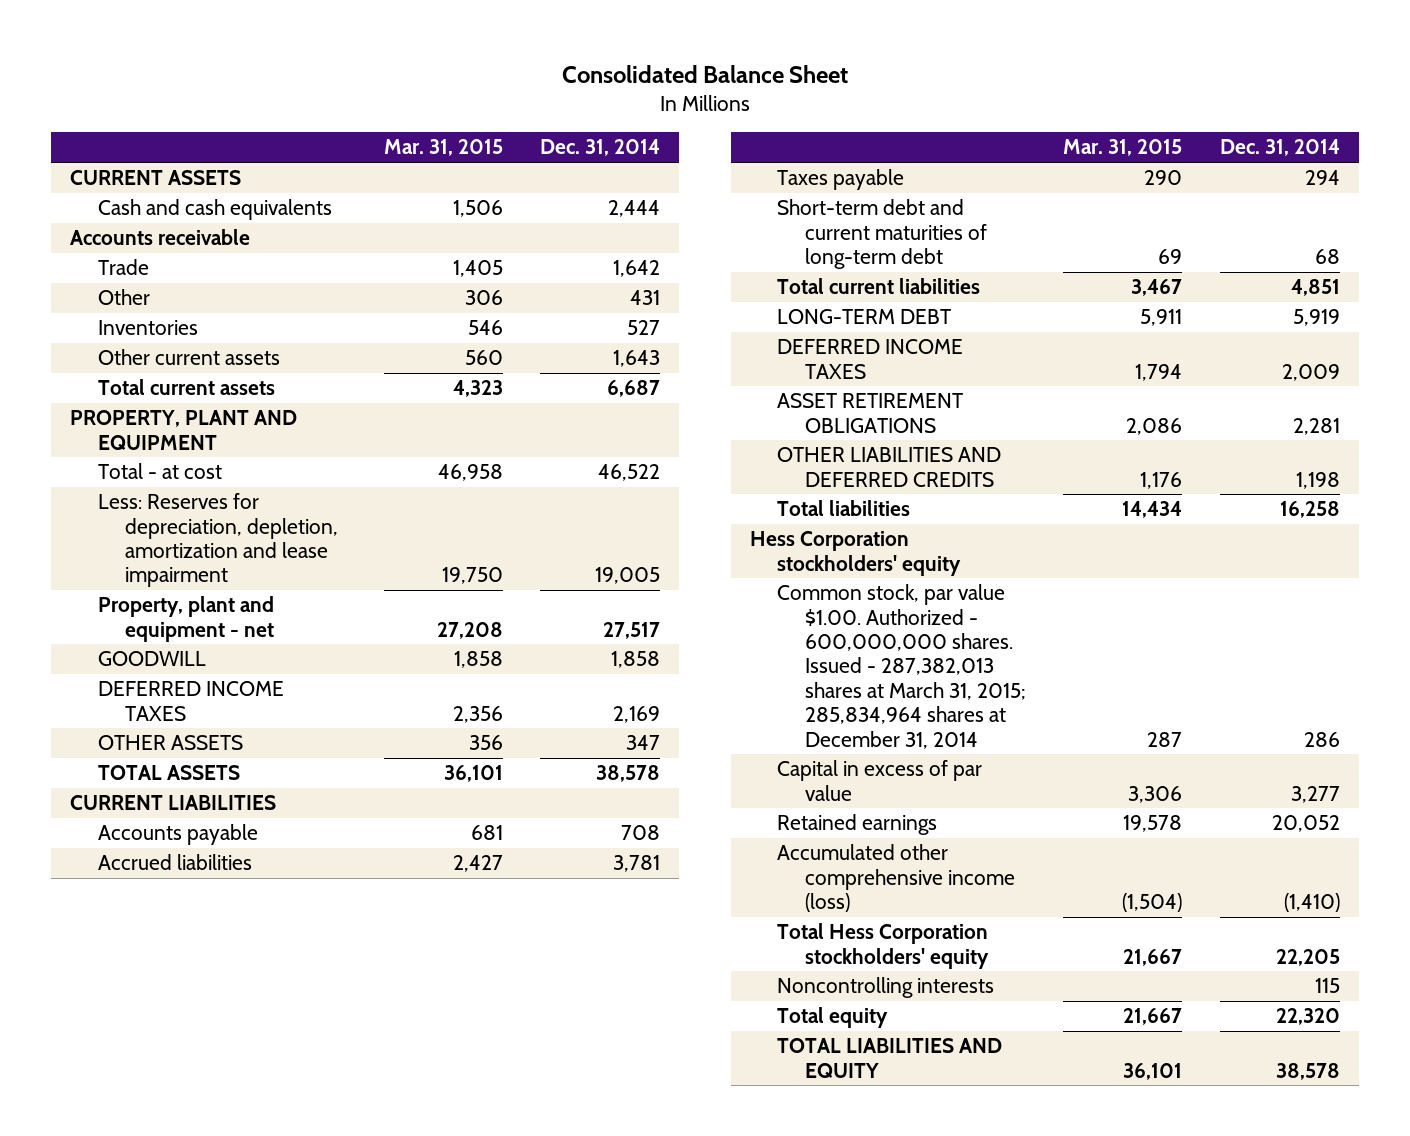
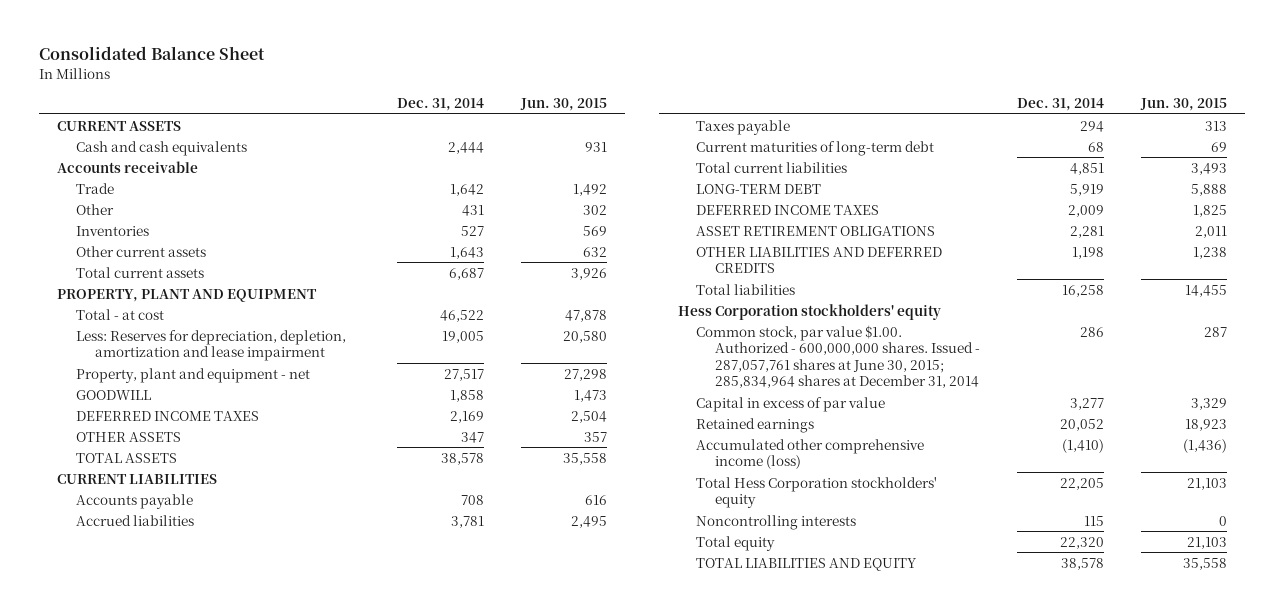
- | Mar. 31, 2015 | Dec. 31, 2014
+ | Dec. 31, 2014 | Jun. 30, 2015
- Short-term debt and current maturities of long-term debt | 69 | 68
+ Current maturities of long-term debt | 68 | 69
- Common stock, par value $1.00. Authorized - 600,000,000 shares. Issued - 287,382,013 shares at March 31, 2015; 285,834,964 shares at December 31, 2014 | 287 | 286
+ Common stock, par value $1.00. Authorized - 600,000,000 shares. Issued - 287,057,761 shares at June 30, 2015; 285,834,964 shares at December 31, 2014 | 286 | 287

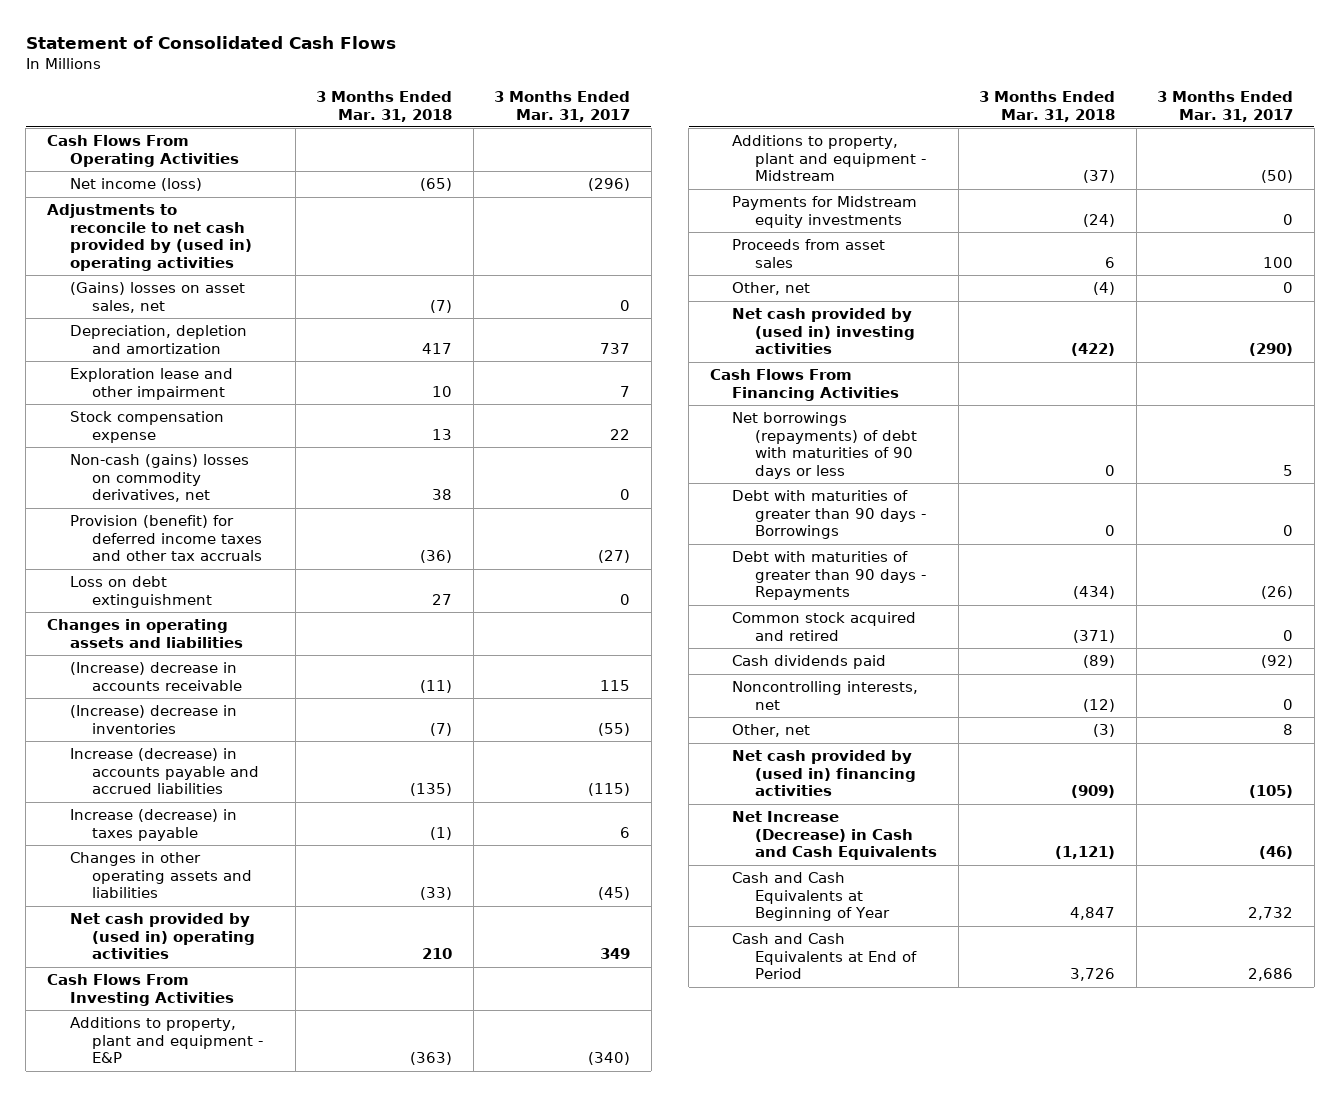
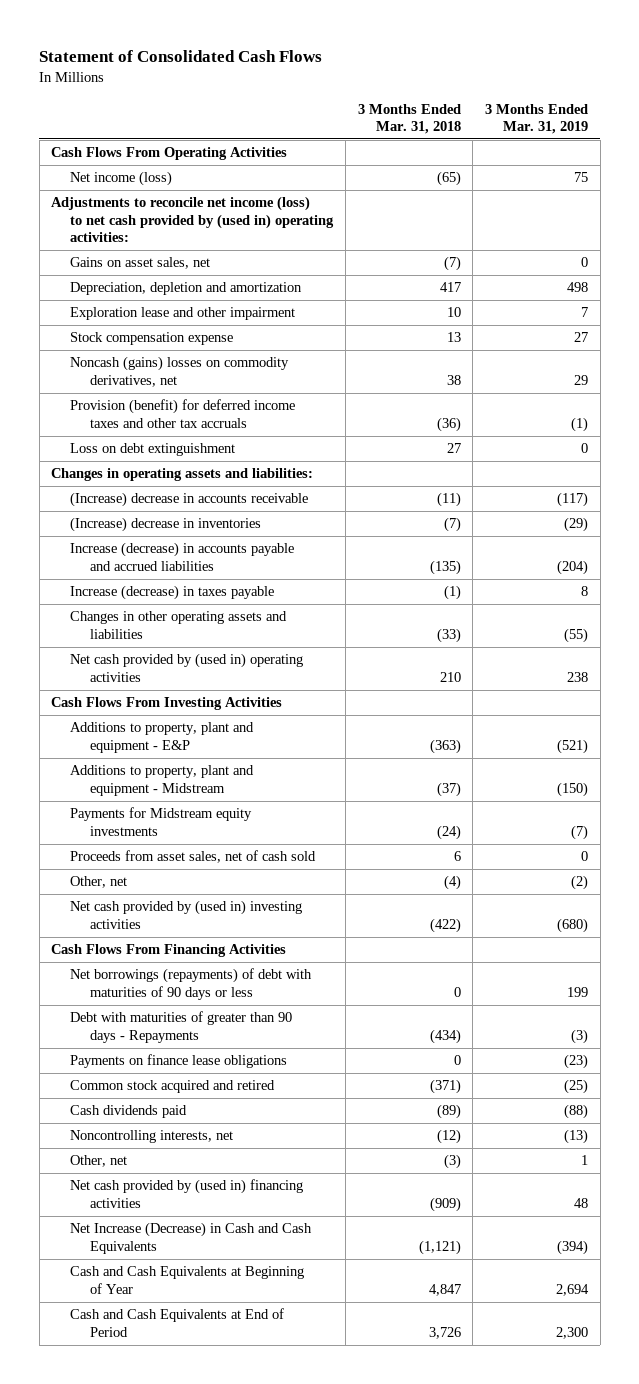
- | 3 Months Ended Mar. 31, 2018 | 3 Months Ended Mar. 31, 2017
+ | 3 Months Ended Mar. 31, 2018 | 3 Months Ended Mar. 31, 2019
- Adjustments to reconcile to net cash provided by (used in) operating activities
- (Gains) losses on asset sales, net | (7) | 0
+ Adjustments to reconcile net income (loss) to net cash provided by (used in) operating activities:
+ Gains on asset sales, net | (7) | 0
- Non-cash (gains) losses on commodity derivatives, net | 38 | 0
+ Noncash (gains) losses on commodity derivatives, net | 38 | 29
- Changes in operating assets and liabilities
+ Changes in operating assets and liabilities:
- Proceeds from asset sales | 6 | 100
+ Proceeds from asset sales, net of cash sold | 6 | 0
- Debt with maturities of greater than 90 days - Borrowings | 0 | 0
+ Payments on finance lease obligations | 0 | (23)

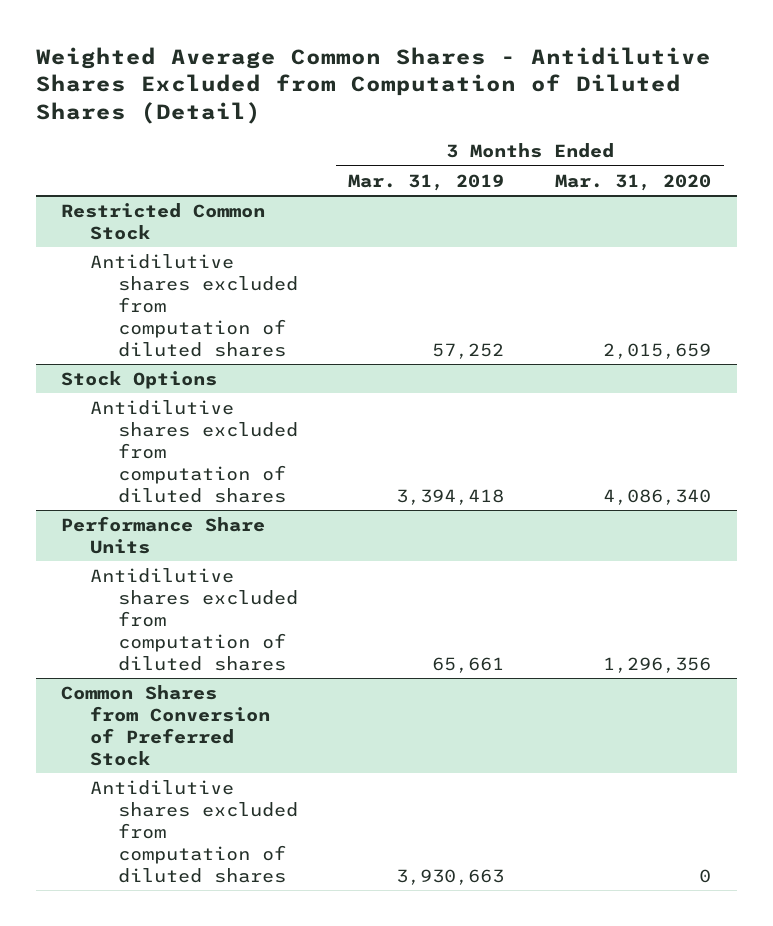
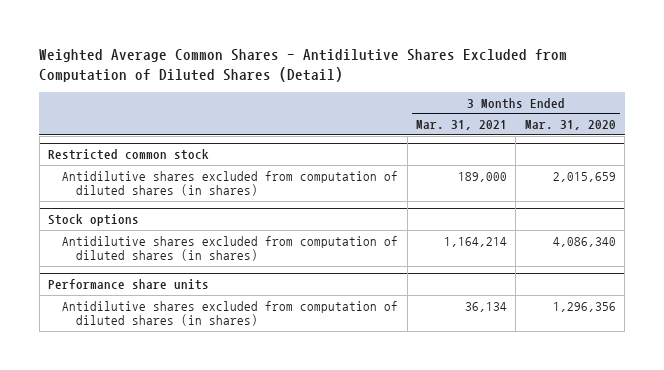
- | 3 Months Ended Mar. 31, 2019 | 3 Months Ended Mar. 31, 2020
+ | 3 Months Ended Mar. 31, 2021 | 3 Months Ended Mar. 31, 2020
- Restricted Common Stock
- Antidilutive shares excluded from computation of diluted shares | 57,252 | 2,015,659
- Stock Options
- Antidilutive shares excluded from computation of diluted shares | 3,394,418 | 4,086,340
- Performance Share Units
- Antidilutive shares excluded from computation of diluted shares | 65,661 | 1,296,356
- Common Shares from Conversion of Preferred Stock
- Antidilutive shares excluded from computation of diluted shares | 3,930,663 | 0
+ Restricted common stock
+ Antidilutive shares excluded from computation of diluted shares (in shares) | 189,000 | 2,015,659
+ Stock options
+ Antidilutive shares excluded from computation of diluted shares (in shares) | 1,164,214 | 4,086,340
+ Performance share units
+ Antidilutive shares excluded from computation of diluted shares (in shares) | 36,134 | 1,296,356

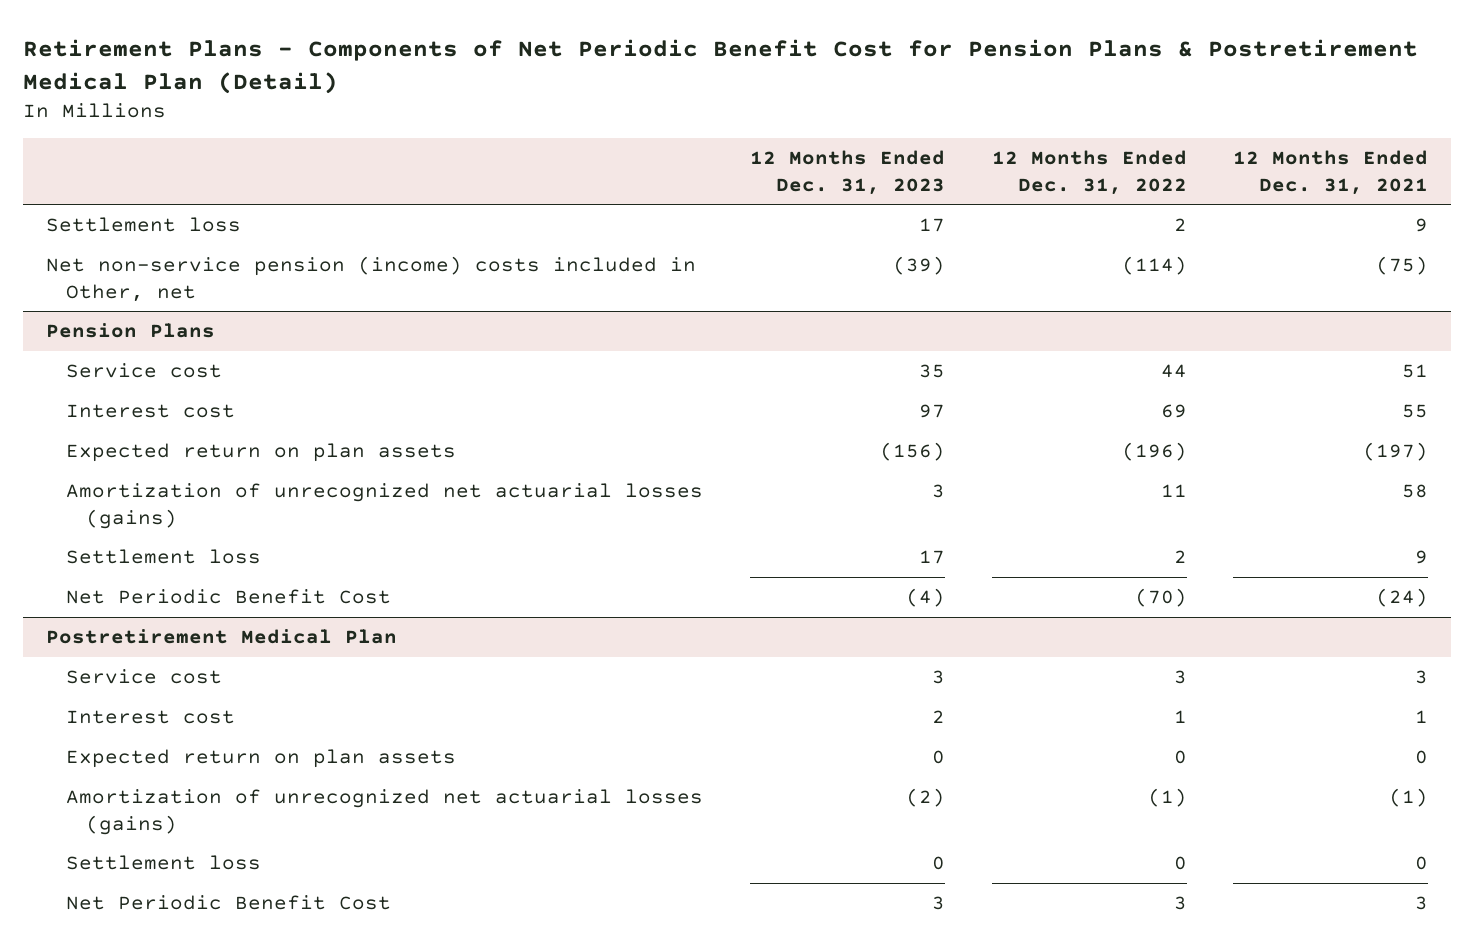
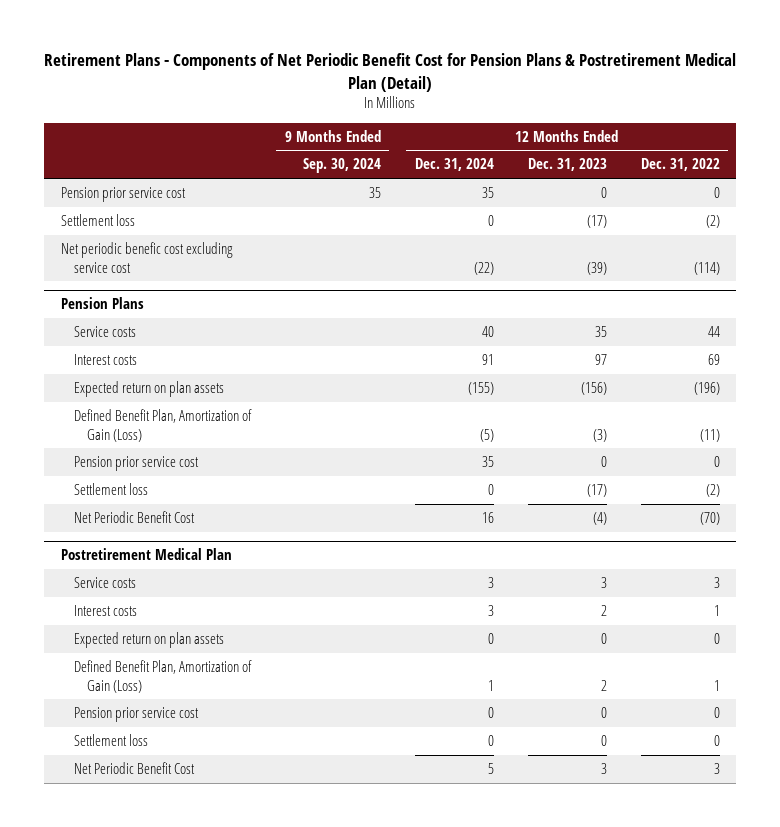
- | 12 Months Ended Dec. 31, 2023 | 12 Months Ended Dec. 31, 2022 | 12 Months Ended Dec. 31, 2021
+ | 9 Months Ended Sep. 30, 2024 | 12 Months Ended Dec. 31, 2024 | 12 Months Ended Dec. 31, 2023 | 12 Months Ended Dec. 31, 2022
- Settlement loss | 17 | 2 | 9
- Net non-service pension (income) costs included in Other, net | (39) | (114) | (75)
+ Pension prior service cost | 35 | 35 | 0 | 0
+ Settlement loss | | 0 | (17) | (2)
+ Net periodic benefic cost excluding service cost | | (22) | (39) | (114)
@ Pension Plans
- Service cost | 35 | 44 | 51
- Interest cost | 97 | 69 | 55
+ Service costs | | 40 | 35 | 44
+ Interest costs | | 91 | 97 | 69
- Amortization of unrecognized net actuarial losses (gains) | 3 | 11 | 58
- Settlement loss | 17 | 2 | 9
+ Defined Benefit Plan, Amortization of Gain (Loss) | | (5) | (3) | (11)
+ Pension prior service cost | | 35 | 0 | 0
+ Settlement loss | | 0 | (17) | (2)
@ Postretirement Medical Plan
- Service cost | 3 | 3 | 3
- Interest cost | 2 | 1 | 1
+ Service costs | | 3 | 3 | 3
+ Interest costs | | 3 | 2 | 1
- Amortization of unrecognized net actuarial losses (gains) | (2) | (1) | (1)
+ Defined Benefit Plan, Amortization of Gain (Loss) | | 1 | 2 | 1
+ Pension prior service cost | | 0 | 0 | 0

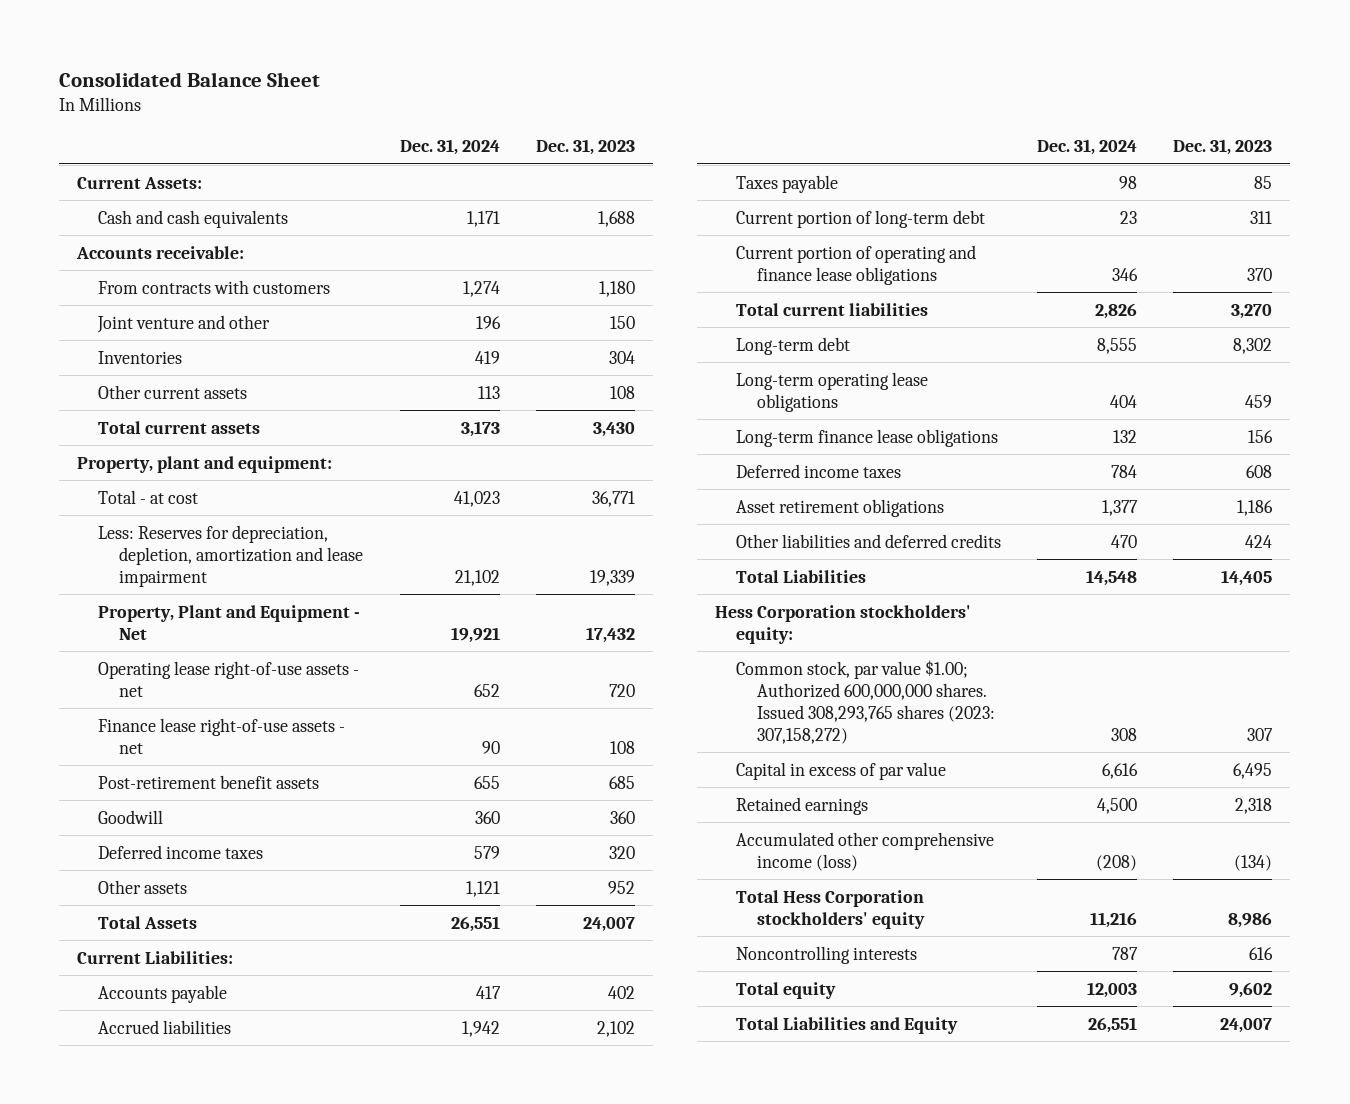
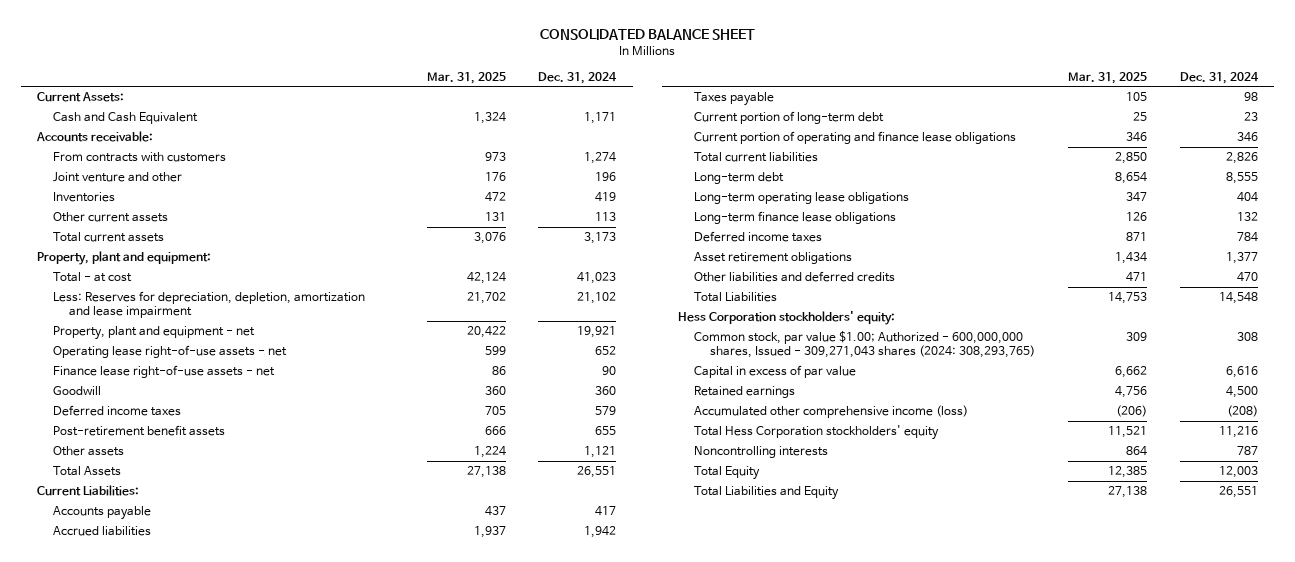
- Consolidated Balance Sheet
+ CONSOLIDATED BALANCE SHEET
- | Dec. 31, 2024 | Dec. 31, 2023
+ | Mar. 31, 2025 | Dec. 31, 2024
- Cash and cash equivalents | 1,171 | 1,688
+ Cash and Cash Equivalent | 1,324 | 1,171
- Property, Plant and Equipment - Net | 19,921 | 17,432
+ Property, plant and equipment - net | 20,422 | 19,921
moved down: Post-retirement benefit assets | 666 | 655
- Common stock, par value $1.00; Authorized 600,000,000 shares. Issued 308,293,765 shares (2023: 307,158,272) | 308 | 307
+ Common stock, par value $1.00; Authorized - 600,000,000 shares, Issued - 309,271,043 shares (2024: 308,293,765) | 309 | 308
- Total equity | 12,003 | 9,602
+ Total Equity | 12,385 | 12,003

